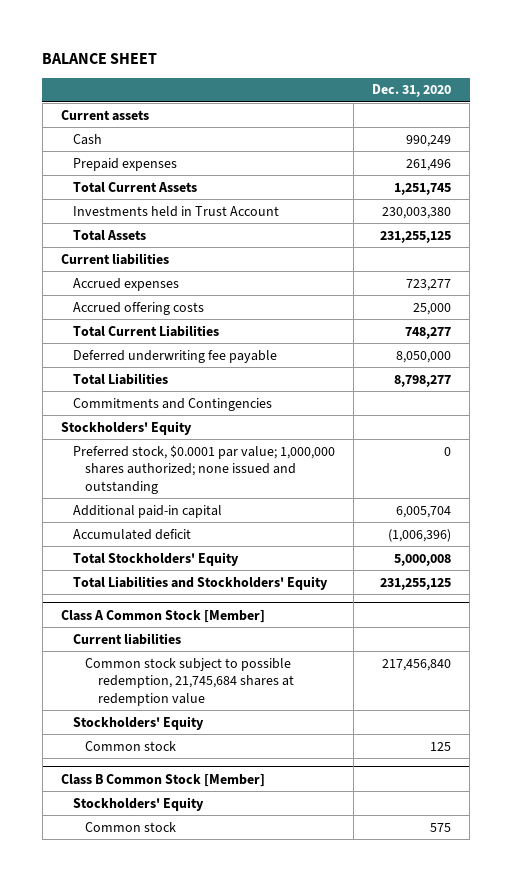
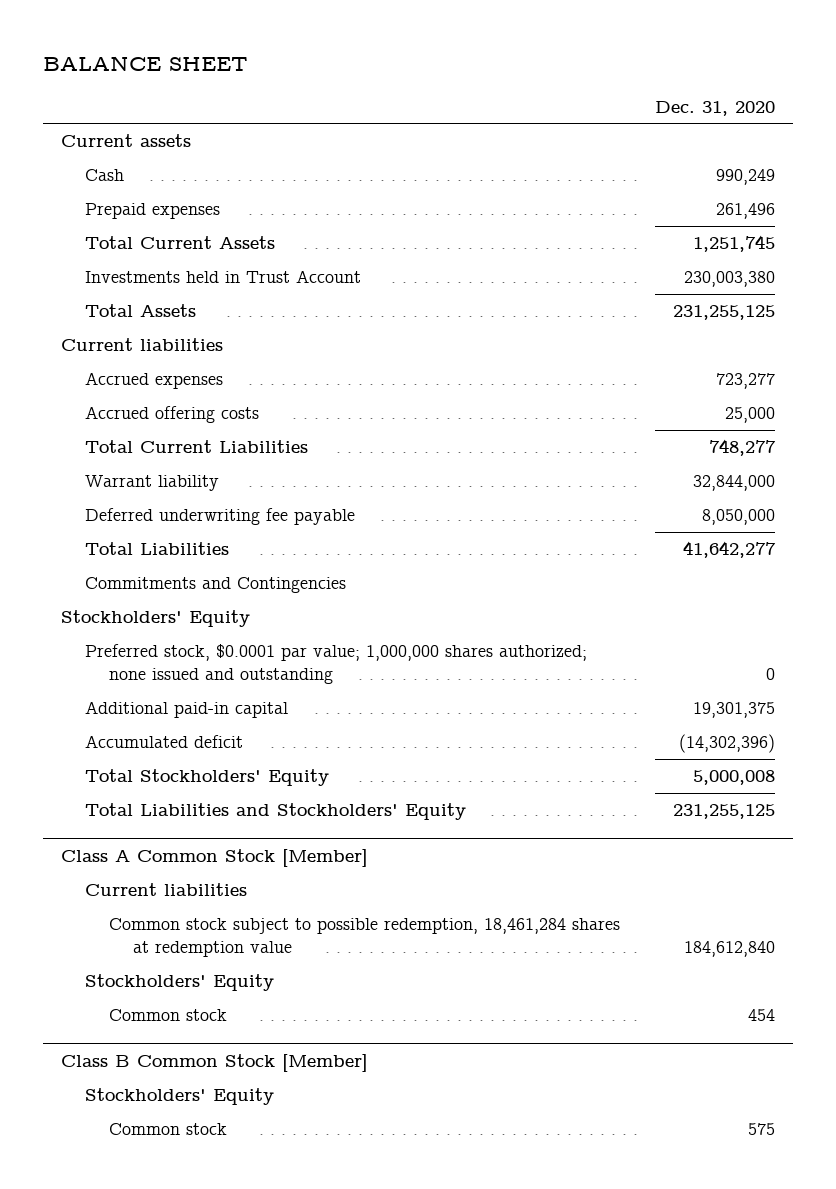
+ Warrant liability | 32,844,000
- Total Liabilities | 8,798,277
+ Total Liabilities | 41,642,277
- Additional paid-in capital | 6,005,704
- Accumulated deficit | (1,006,396)
+ Additional paid-in capital | 19,301,375
+ Accumulated deficit | (14,302,396)
@ Class A Common Stock [Member]
- Common stock subject to possible redemption, 21,745,684 shares at redemption value | 217,456,840
+ Common stock subject to possible redemption, 18,461,284 shares at redemption value | 184,612,840
- Common stock | 125
+ Common stock | 454

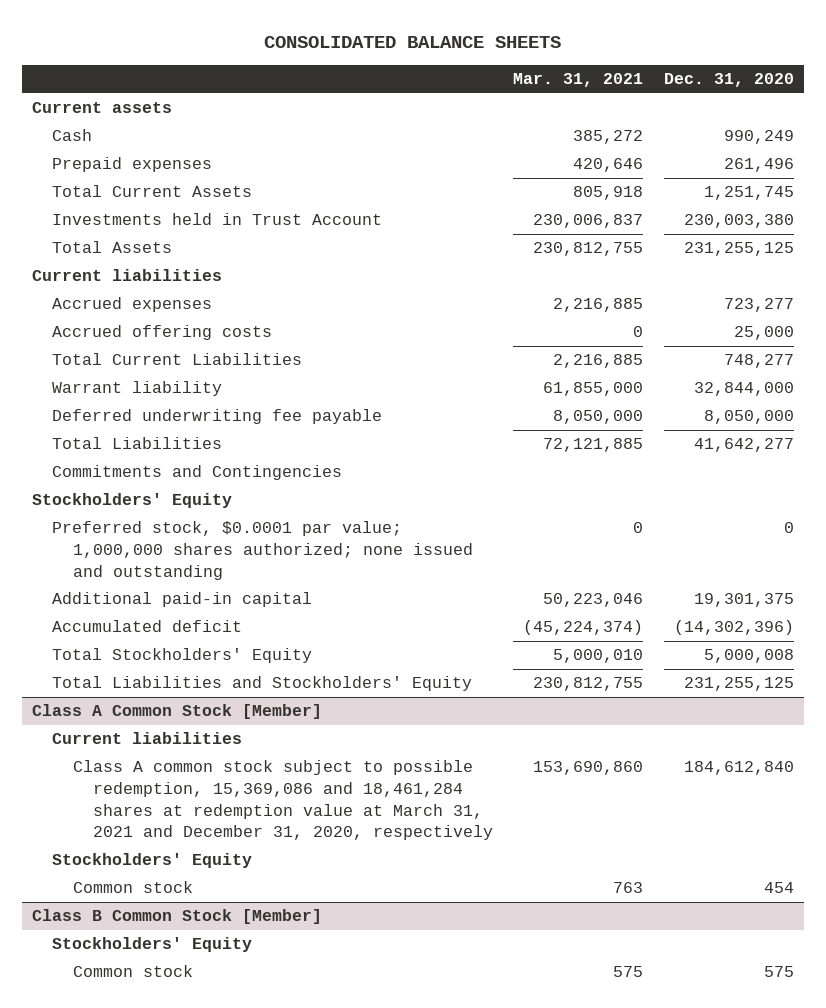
- BALANCE SHEET
+ CONSOLIDATED BALANCE SHEETS
- | Dec. 31, 2020
+ | Mar. 31, 2021 | Dec. 31, 2020
@ Class A Common Stock [Member]
- Common stock subject to possible redemption, 18,461,284 shares at redemption value | 184,612,840
+ Class A common stock subject to possible redemption, 15,369,086 and 18,461,284 shares at redemption value at March 31, 2021 and December 31, 2020, respectively | 153,690,860 | 184,612,840

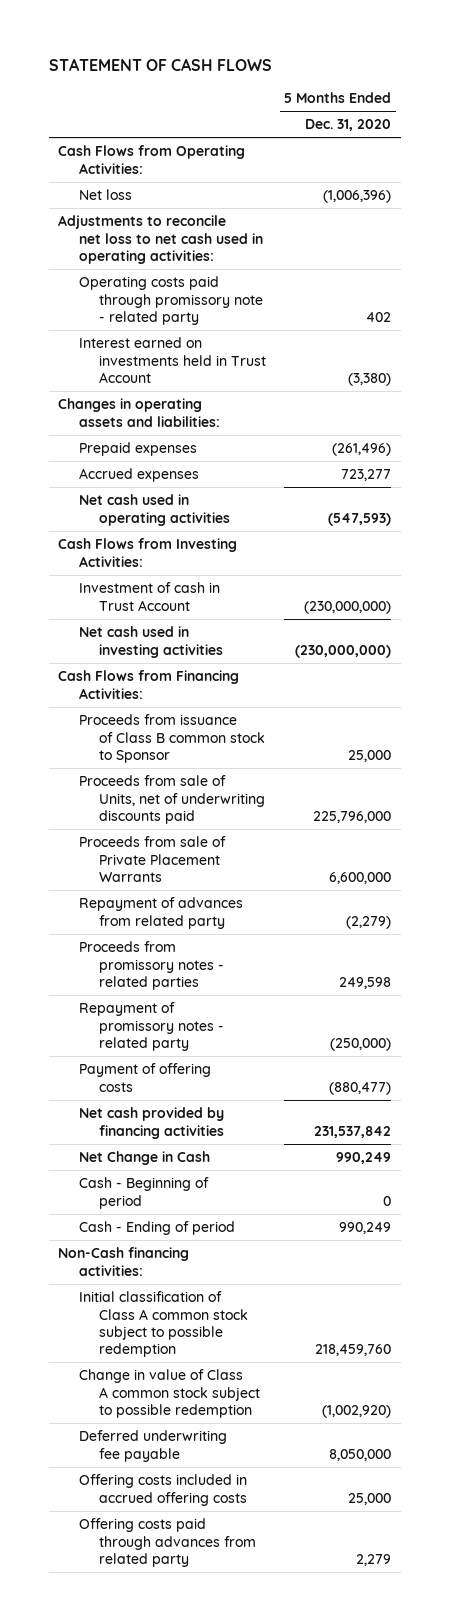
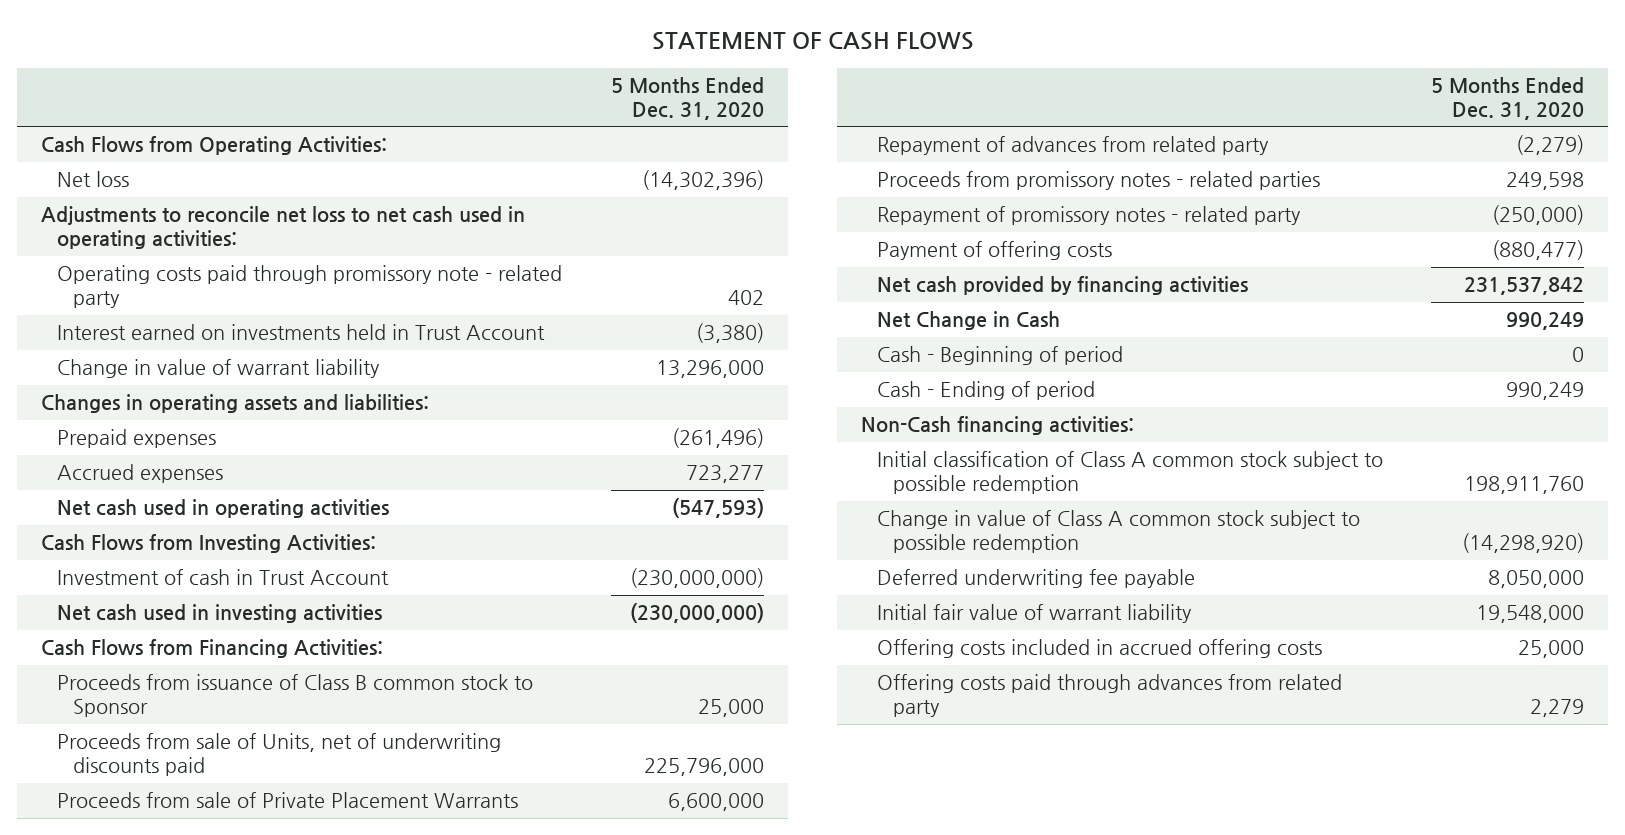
- Net loss | (1,006,396)
+ Net loss | (14,302,396)
+ Change in value of warrant liability | 13,296,000
- Initial classification of Class A common stock subject to possible redemption | 218,459,760
- Change in value of Class A common stock subject to possible redemption | (1,002,920)
+ Initial classification of Class A common stock subject to possible redemption | 198,911,760
+ Change in value of Class A common stock subject to possible redemption | (14,298,920)
+ Initial fair value of warrant liability | 19,548,000

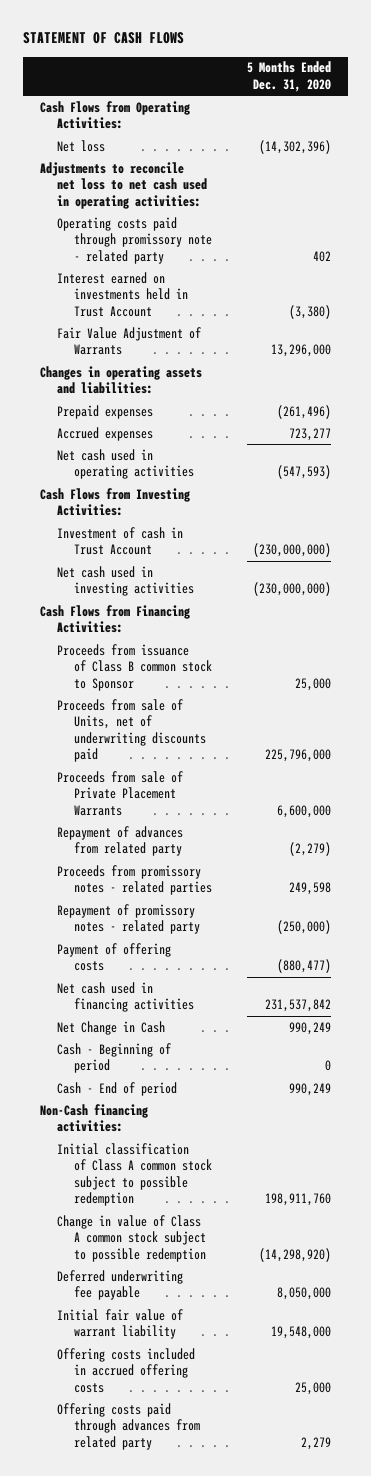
- Change in value of warrant liability | 13,296,000
+ Fair Value Adjustment of Warrants | 13,296,000
- Net cash provided by financing activities | 231,537,842
+ Net cash used in financing activities | 231,537,842
- Cash - Ending of period | 990,249
+ Cash - End of period | 990,249

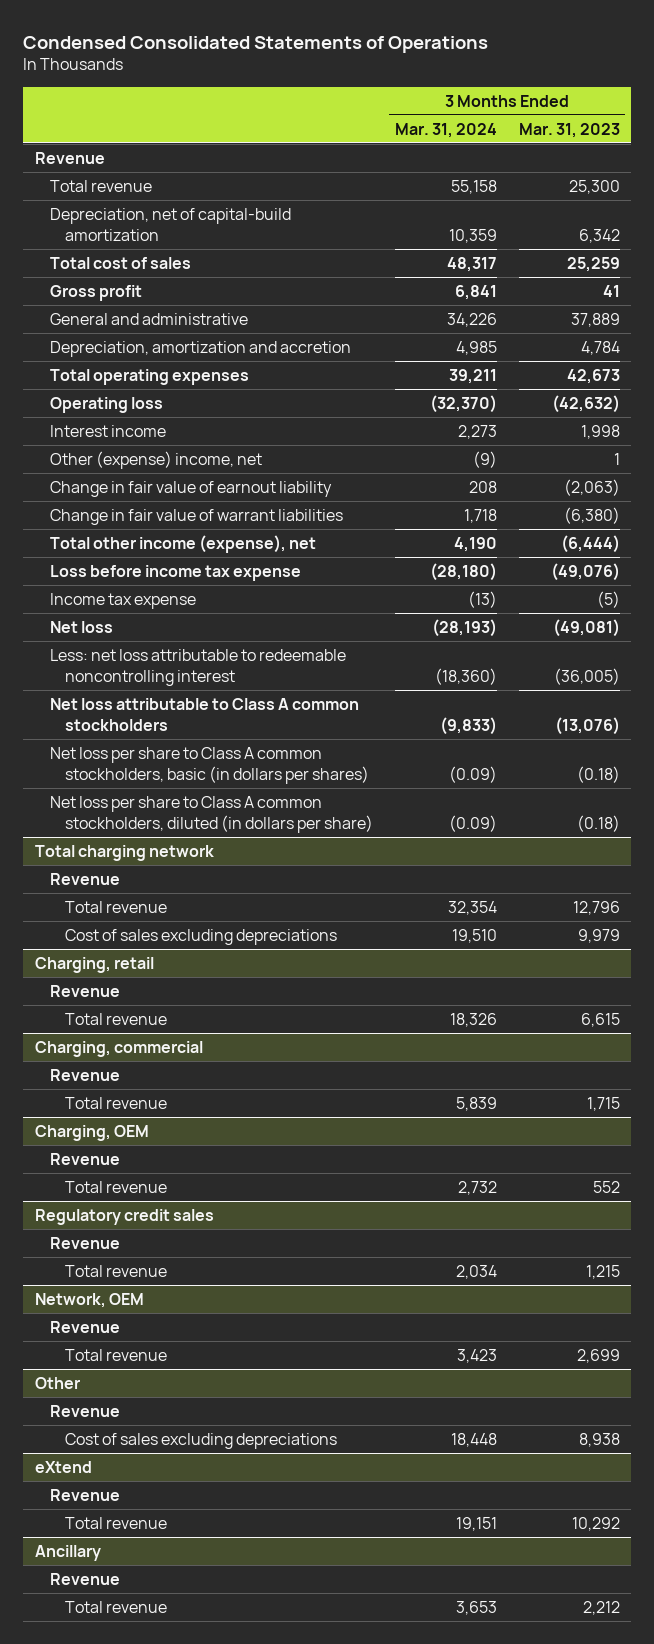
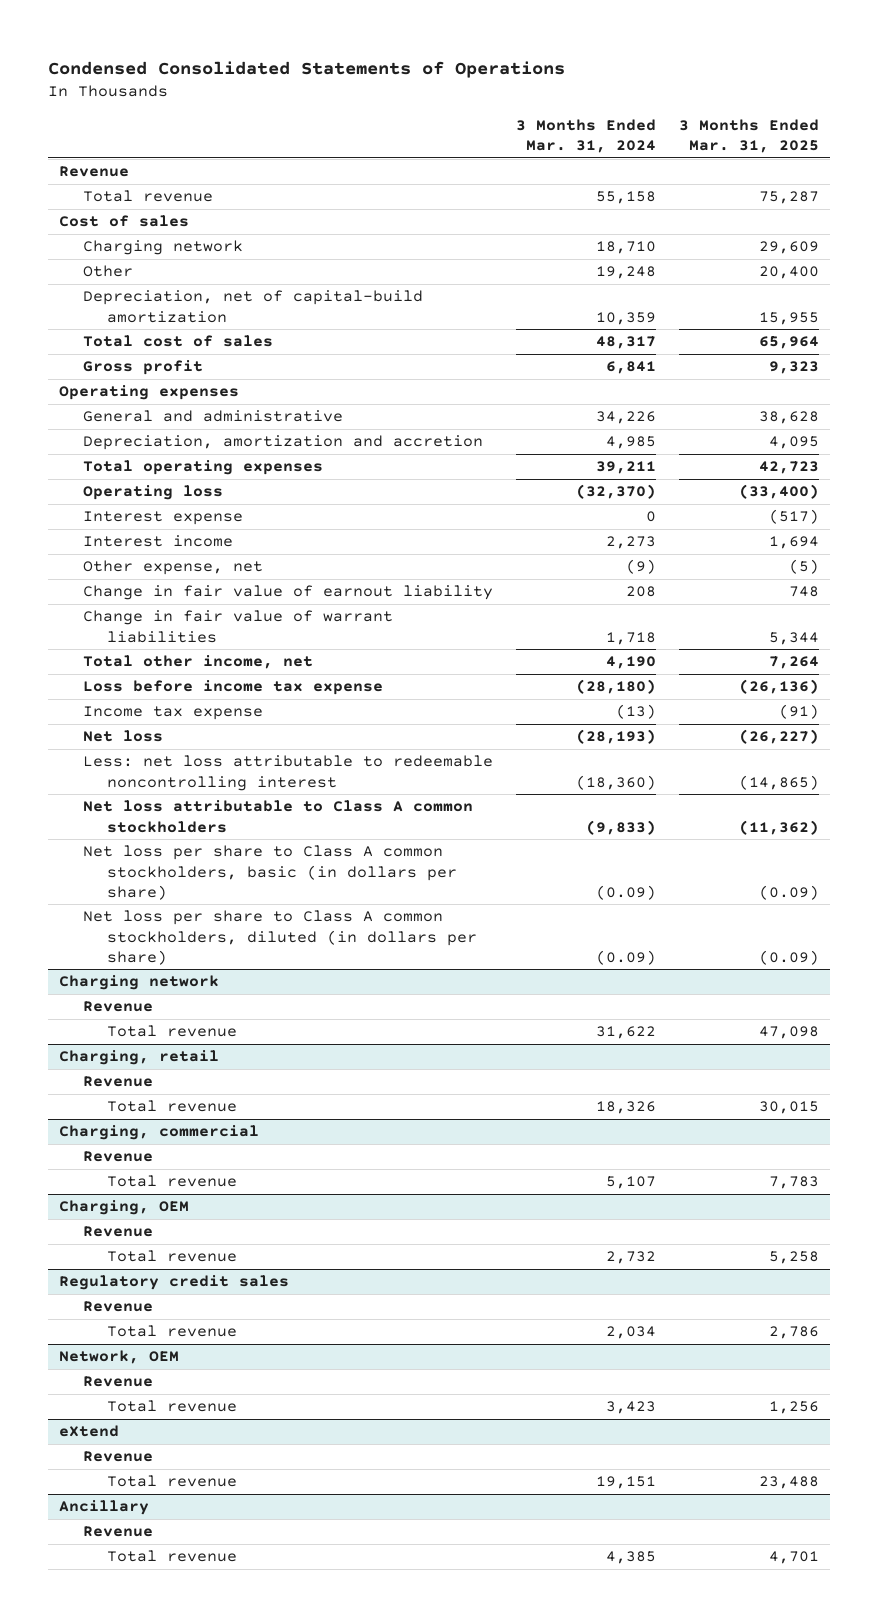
- | 3 Months Ended Mar. 31, 2024 | 3 Months Ended Mar. 31, 2023
+ | 3 Months Ended Mar. 31, 2024 | 3 Months Ended Mar. 31, 2025
+ Cost of sales
+ Charging network | 18,710 | 29,609
+ Other | 19,248 | 20,400
+ Operating expenses
+ Interest expense | 0 | (517)
- Other (expense) income, net | (9) | 1
+ Other expense, net | (9) | (5)
- Total other income (expense), net | 4,190 | (6,444)
+ Total other income, net | 4,190 | 7,264
- Net loss per share to Class A common stockholders, basic (in dollars per shares) | (0.09) | (0.18)
+ Net loss per share to Class A common stockholders, basic (in dollars per share) | (0.09) | (0.09)
- Total charging network
+ Charging network
- Total revenue | 32,354 | 12,796
- Cost of sales excluding depreciations | 19,510 | 9,979
+ Total revenue | 31,622 | 47,098
@ Charging, commercial
- Total revenue | 5,839 | 1,715
+ Total revenue | 5,107 | 7,783
- Other
- Revenue
- Cost of sales excluding depreciations | 18,448 | 8,938
@ Ancillary
- Total revenue | 3,653 | 2,212
+ Total revenue | 4,385 | 4,701

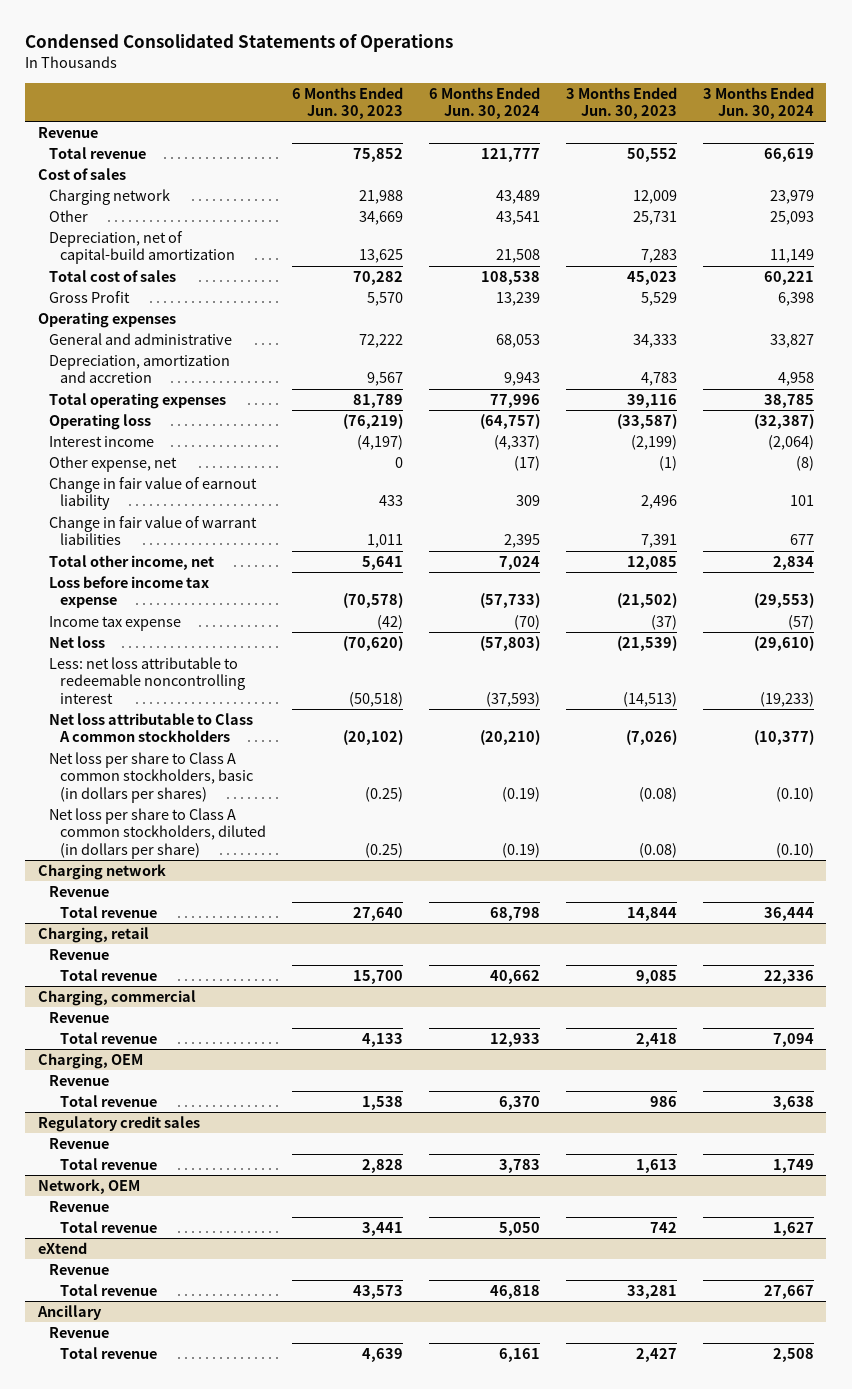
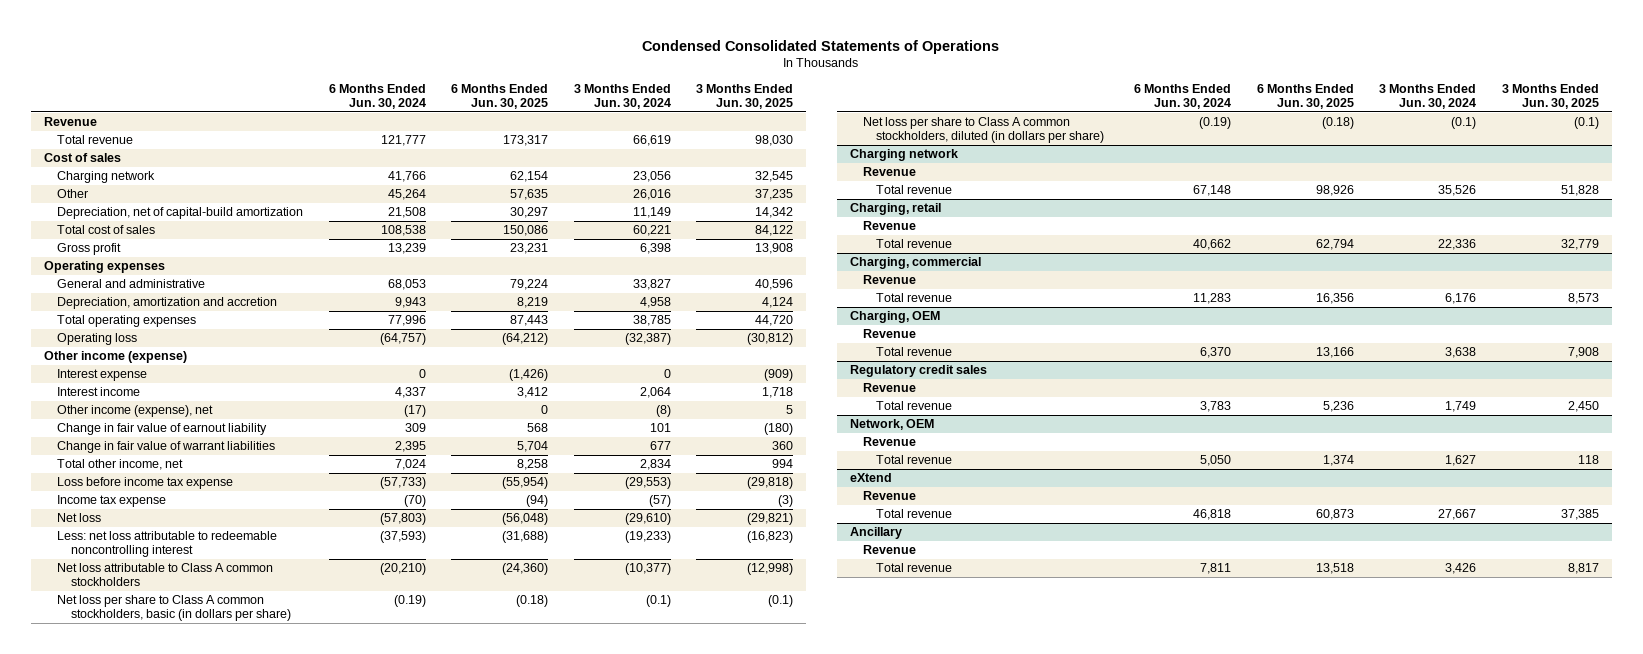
- | 6 Months Ended Jun. 30, 2023 | 6 Months Ended Jun. 30, 2024 | 3 Months Ended Jun. 30, 2023 | 3 Months Ended Jun. 30, 2024
+ | 6 Months Ended Jun. 30, 2024 | 6 Months Ended Jun. 30, 2025 | 3 Months Ended Jun. 30, 2024 | 3 Months Ended Jun. 30, 2025
- Charging network | 21,988 | 43,489 | 12,009 | 23,979
- Other | 34,669 | 43,541 | 25,731 | 25,093
+ Charging network | 41,766 | 62,154 | 23,056 | 32,545
+ Other | 45,264 | 57,635 | 26,016 | 37,235
- Gross Profit | 5,570 | 13,239 | 5,529 | 6,398
+ Gross profit | 13,239 | 23,231 | 6,398 | 13,908
- Interest income | (4,197) | (4,337) | (2,199) | (2,064)
- Other expense, net | 0 | (17) | (1) | (8)
+ Other income (expense)
+ Interest expense | 0 | (1,426) | 0 | (909)
+ Interest income | 4,337 | 3,412 | 2,064 | 1,718
+ Other income (expense), net | (17) | 0 | (8) | 5
- Net loss per share to Class A common stockholders, basic (in dollars per shares) | (0.25) | (0.19) | (0.08) | (0.10)
- Net loss per share to Class A common stockholders, diluted (in dollars per share) | (0.25) | (0.19) | (0.08) | (0.10)
+ Net loss per share to Class A common stockholders, basic (in dollars per share) | (0.19) | (0.18) | (0.1) | (0.1)
+ Net loss per share to Class A common stockholders, diluted (in dollars per share) | (0.19) | (0.18) | (0.1) | (0.1)
@ Charging network
- Total revenue | 27,640 | 68,798 | 14,844 | 36,444
+ Total revenue | 67,148 | 98,926 | 35,526 | 51,828
@ Charging, commercial
- Total revenue | 4,133 | 12,933 | 2,418 | 7,094
+ Total revenue | 11,283 | 16,356 | 6,176 | 8,573
@ Ancillary
- Total revenue | 4,639 | 6,161 | 2,427 | 2,508
+ Total revenue | 7,811 | 13,518 | 3,426 | 8,817

